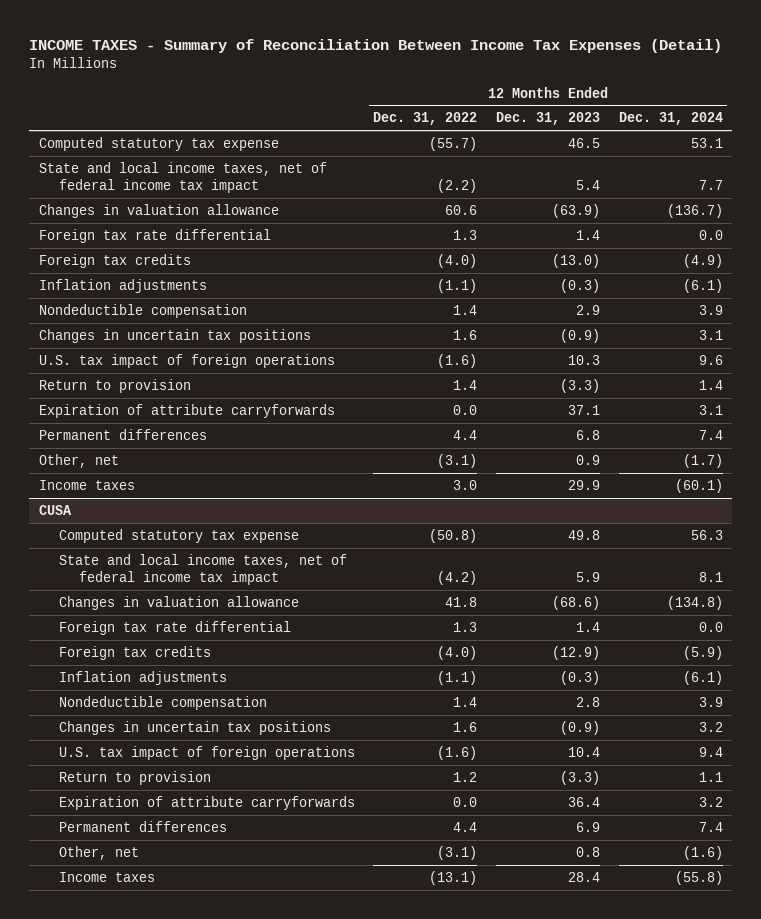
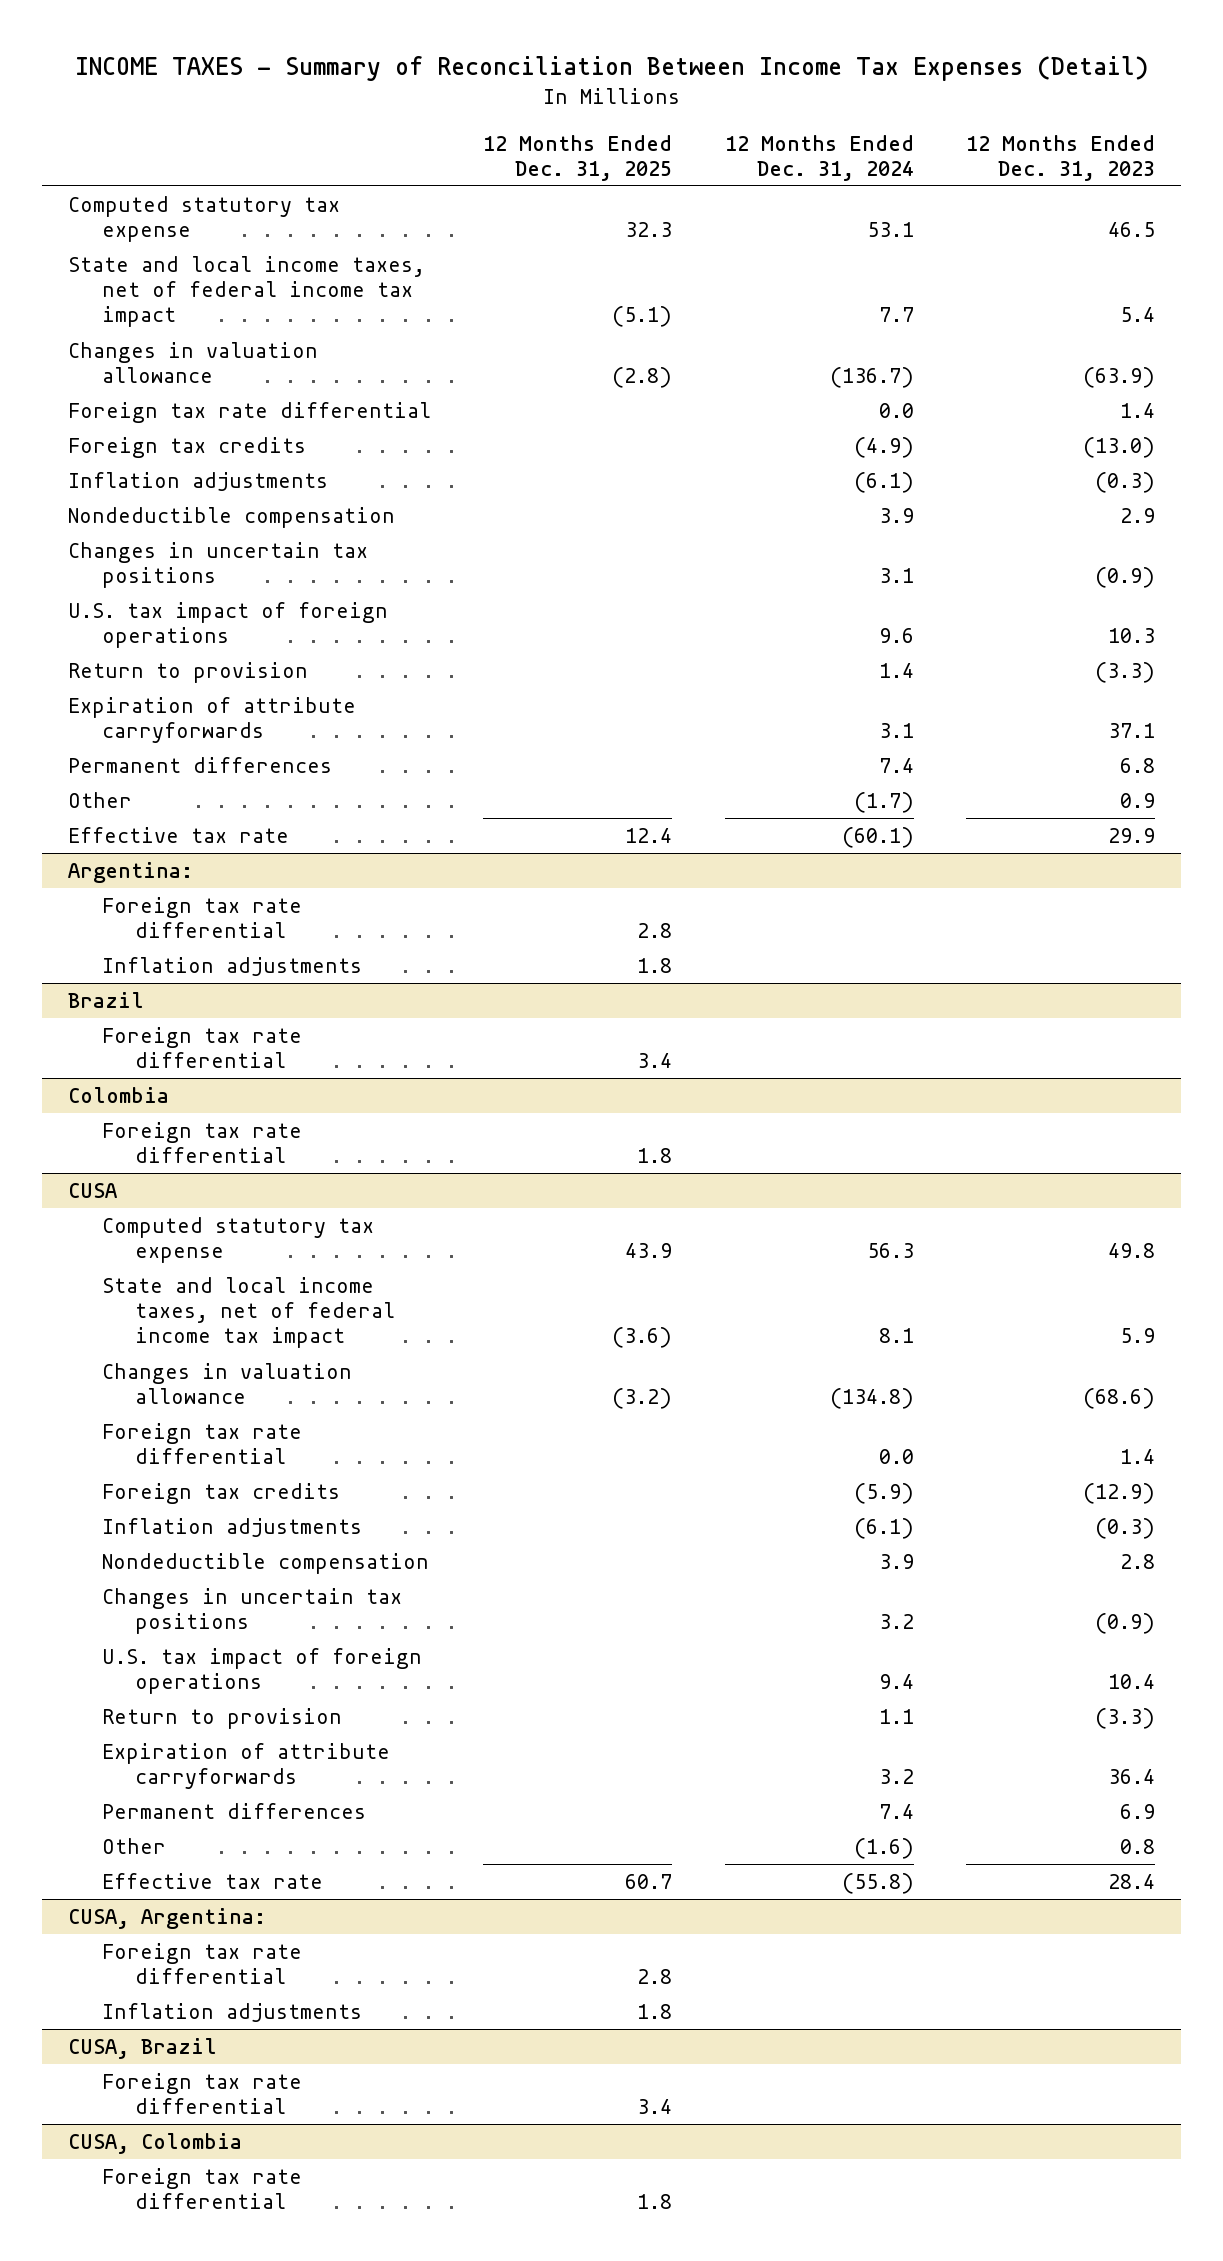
- | 12 Months Ended Dec. 31, 2022 | 12 Months Ended Dec. 31, 2023 | 12 Months Ended Dec. 31, 2024
+ | 12 Months Ended Dec. 31, 2025 | 12 Months Ended Dec. 31, 2024 | 12 Months Ended Dec. 31, 2023
- Other, net | (3.1) | 0.9 | (1.7)
- Income taxes | 3.0 | 29.9 | (60.1)
+ Other | | (1.7) | 0.9
+ Effective tax rate | 12.4 | (60.1) | 29.9
+ Argentina:
+ Foreign tax rate differential | 2.8 | |
+ Inflation adjustments | 1.8 | |
+ Brazil
+ Foreign tax rate differential | 3.4 | |
+ Colombia
+ Foreign tax rate differential | 1.8 | |
@ CUSA
- Other, net | (3.1) | 0.8 | (1.6)
- Income taxes | (13.1) | 28.4 | (55.8)
+ Other | | (1.6) | 0.8
+ Effective tax rate | 60.7 | (55.8) | 28.4
+ CUSA, Argentina:
+ Foreign tax rate differential | 2.8 | |
+ Inflation adjustments | 1.8 | |
+ CUSA, Brazil
+ Foreign tax rate differential | 3.4 | |
+ CUSA, Colombia
+ Foreign tax rate differential | 1.8 | |

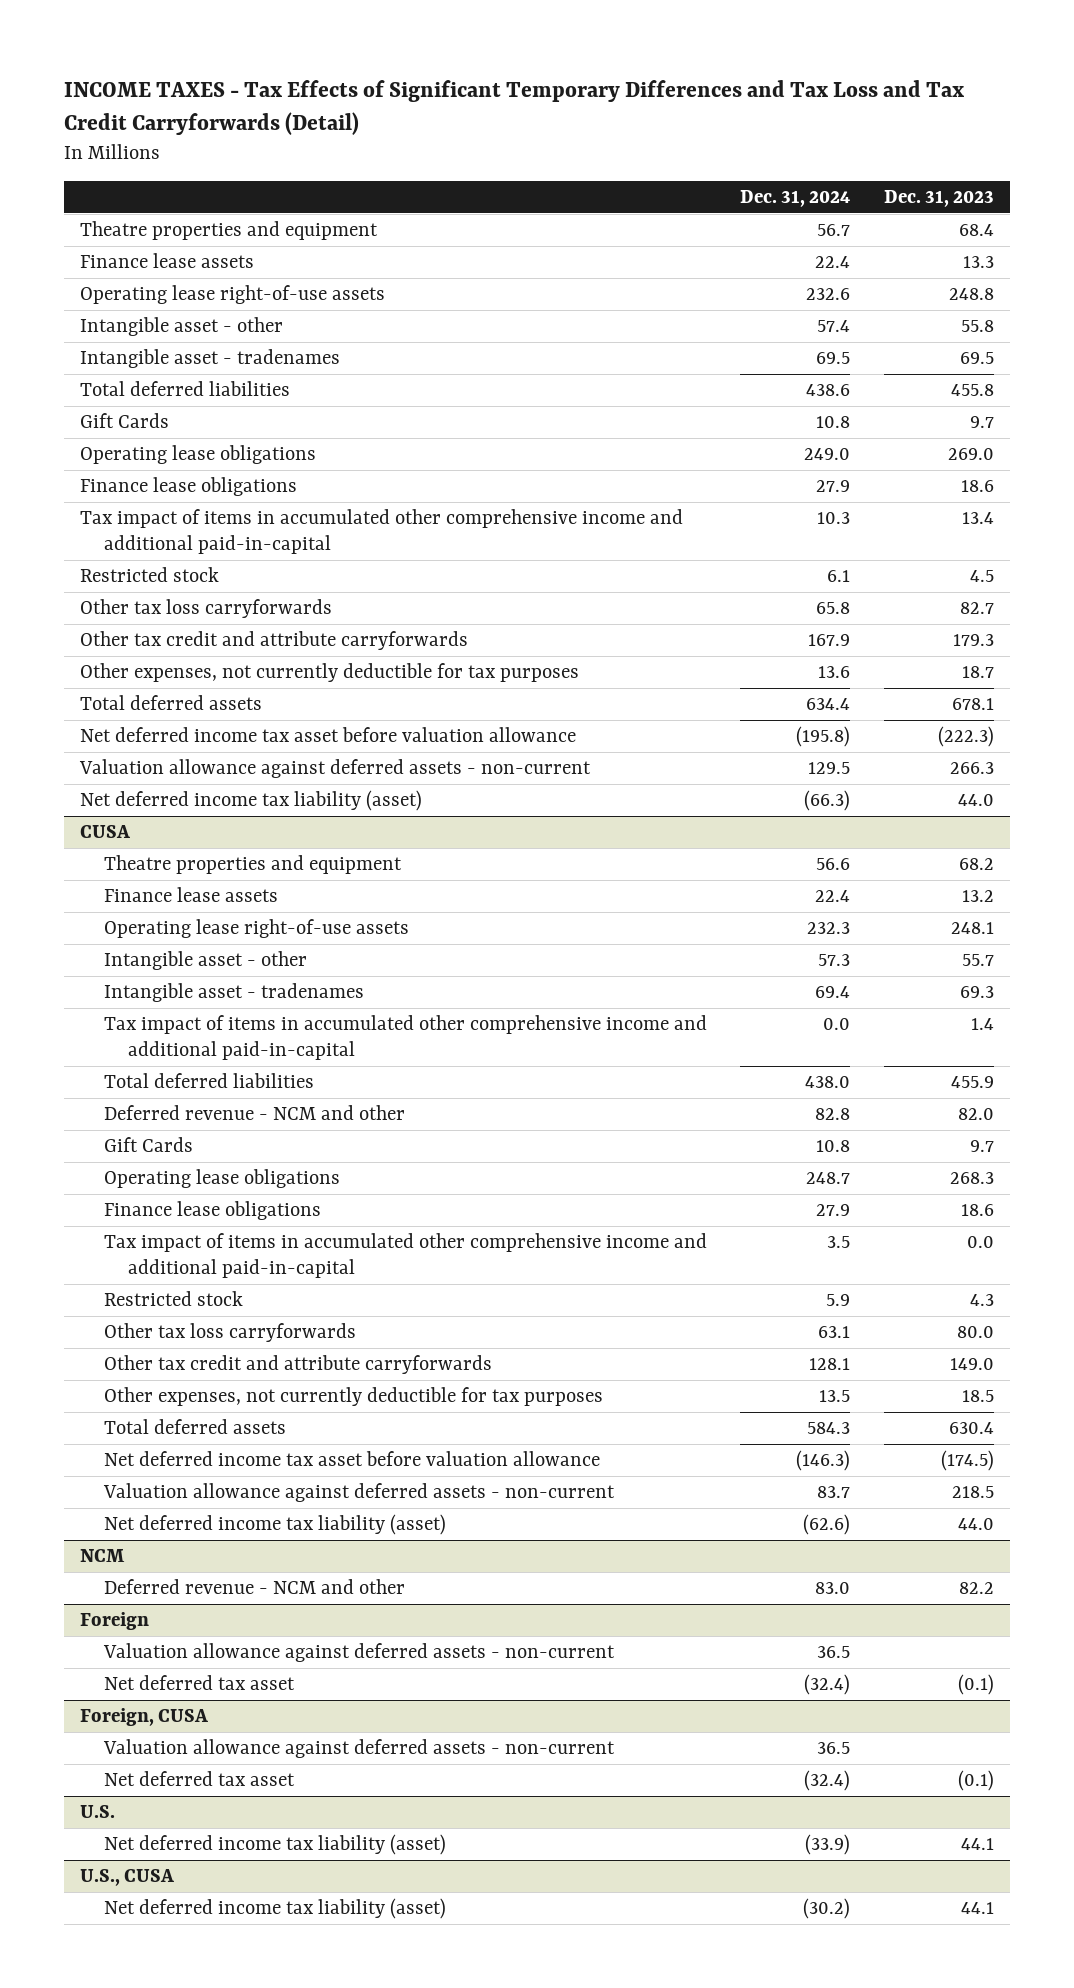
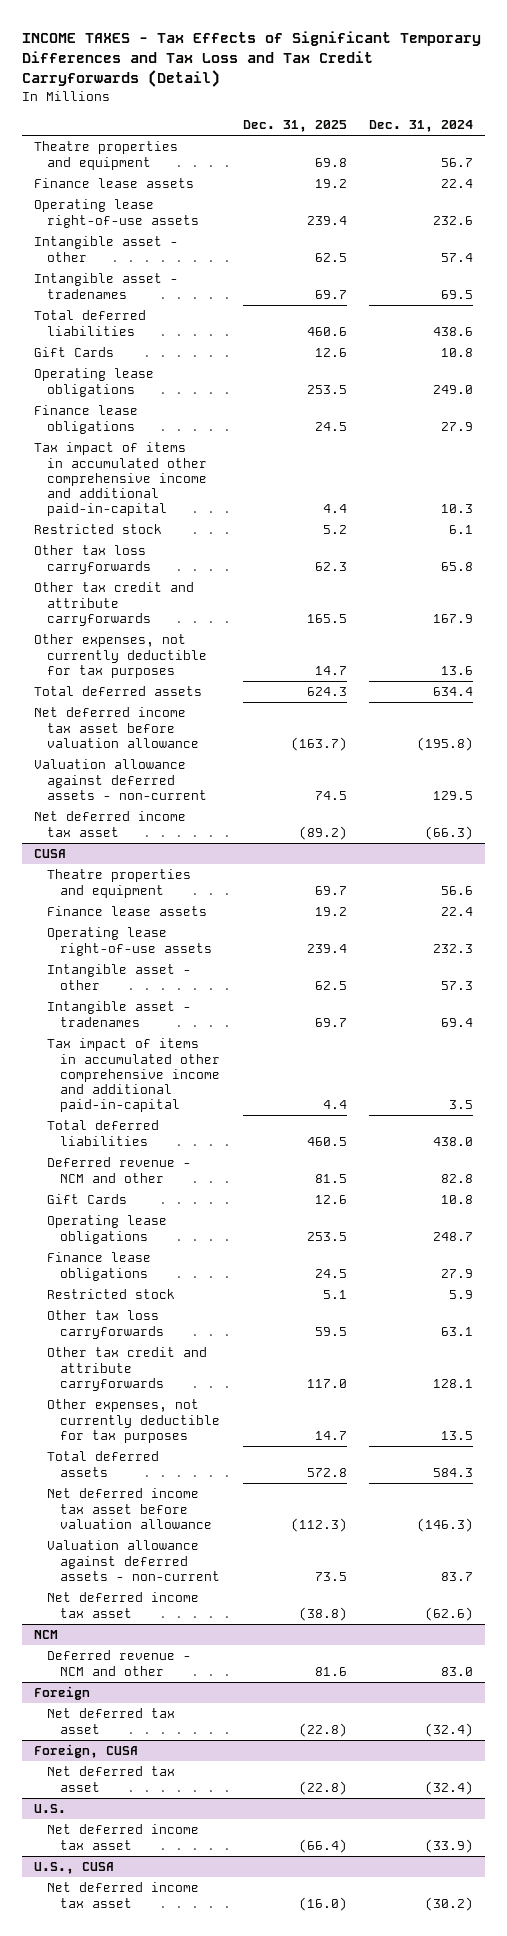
- | Dec. 31, 2024 | Dec. 31, 2023
+ | Dec. 31, 2025 | Dec. 31, 2024
- Net deferred income tax liability (asset) | (66.3) | 44.0
+ Net deferred income tax asset | (89.2) | (66.3)
@ CUSA
- Tax impact of items in accumulated other comprehensive income and additional paid-in-capital | 0.0 | 1.4
moved up: Tax impact of items in accumulated other comprehensive income and additional paid-in-capital | 4.4 | 3.5
- Net deferred income tax liability (asset) | (62.6) | 44.0
+ Net deferred income tax asset | (38.8) | (62.6)
@ Foreign
- Valuation allowance against deferred assets - non-current | 36.5 |
@ Foreign, CUSA
- Valuation allowance against deferred assets - non-current | 36.5 |
@ U.S.
- Net deferred income tax liability (asset) | (33.9) | 44.1
+ Net deferred income tax asset | (66.4) | (33.9)
@ U.S., CUSA
- Net deferred income tax liability (asset) | (30.2) | 44.1
+ Net deferred income tax asset | (16.0) | (30.2)

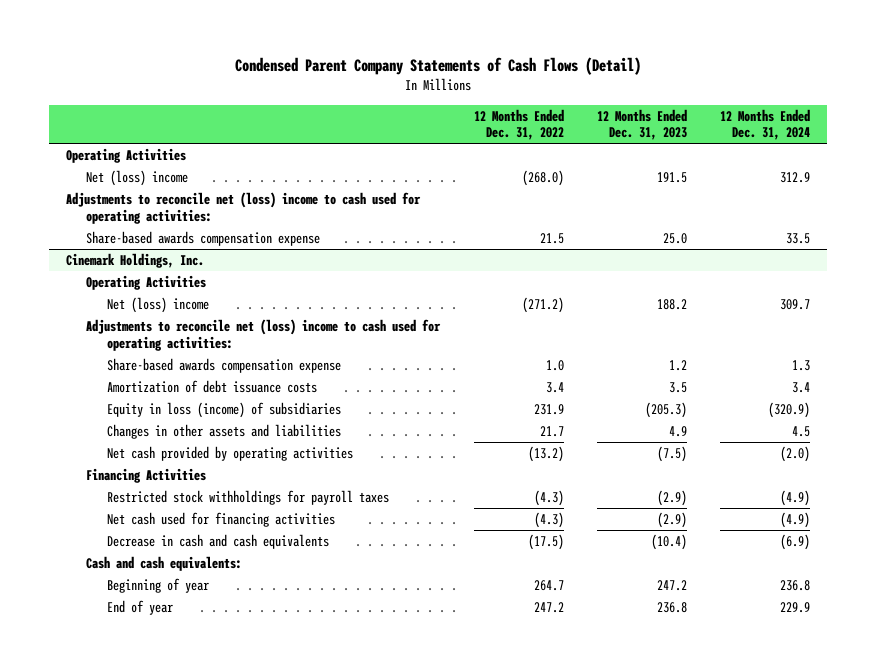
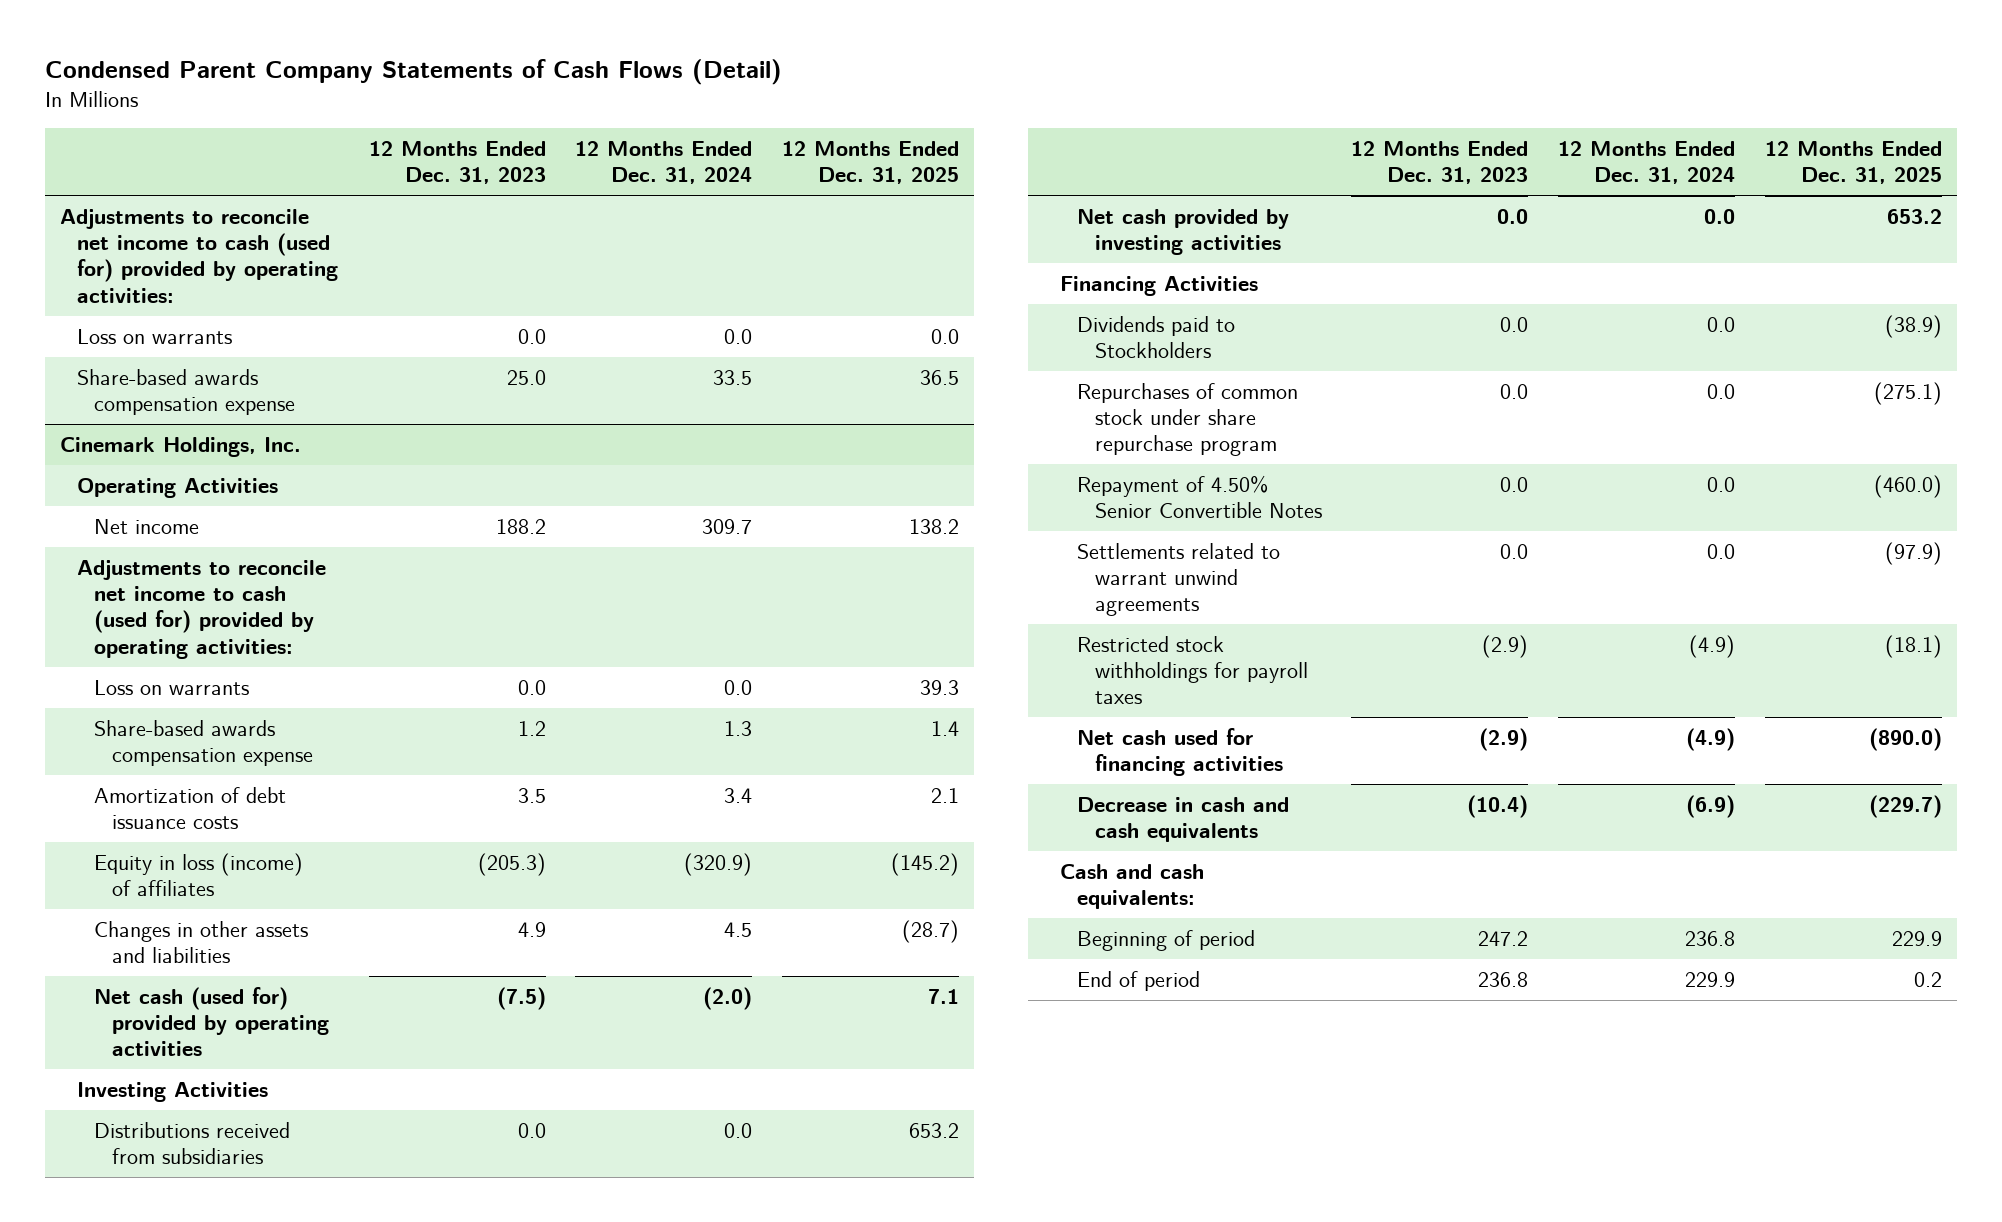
- | 12 Months Ended Dec. 31, 2022 | 12 Months Ended Dec. 31, 2023 | 12 Months Ended Dec. 31, 2024
+ | 12 Months Ended Dec. 31, 2023 | 12 Months Ended Dec. 31, 2024 | 12 Months Ended Dec. 31, 2025
- Operating Activities
- Net (loss) income | (268.0) | 191.5 | 312.9
- Adjustments to reconcile net (loss) income to cash used for operating activities:
+ Adjustments to reconcile net income to cash (used for) provided by operating activities:
+ Loss on warrants | 0.0 | 0.0 | 0.0
@ Cinemark Holdings, Inc.
- Net (loss) income | (271.2) | 188.2 | 309.7
- Adjustments to reconcile net (loss) income to cash used for operating activities:
+ Net income | 188.2 | 309.7 | 138.2
+ Adjustments to reconcile net income to cash (used for) provided by operating activities:
+ Loss on warrants | 0.0 | 0.0 | 39.3
- Equity in loss (income) of subsidiaries | 231.9 | (205.3) | (320.9)
+ Equity in loss (income) of affiliates | (205.3) | (320.9) | (145.2)
- Net cash provided by operating activities | (13.2) | (7.5) | (2.0)
+ Net cash (used for) provided by operating activities | (7.5) | (2.0) | 7.1
+ Investing Activities
+ Distributions received from subsidiaries | 0.0 | 0.0 | 653.2
+ Net cash provided by investing activities | 0.0 | 0.0 | 653.2
+ Dividends paid to Stockholders | 0.0 | 0.0 | (38.9)
+ Repurchases of common stock under share repurchase program | 0.0 | 0.0 | (275.1)
+ Repayment of 4.50% Senior Convertible Notes | 0.0 | 0.0 | (460.0)
+ Settlements related to warrant unwind agreements | 0.0 | 0.0 | (97.9)
- Beginning of year | 264.7 | 247.2 | 236.8
- End of year | 247.2 | 236.8 | 229.9
+ Beginning of period | 247.2 | 236.8 | 229.9
+ End of period | 236.8 | 229.9 | 0.2

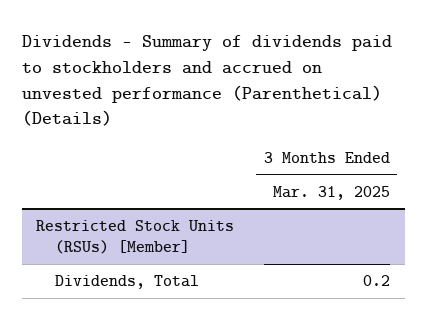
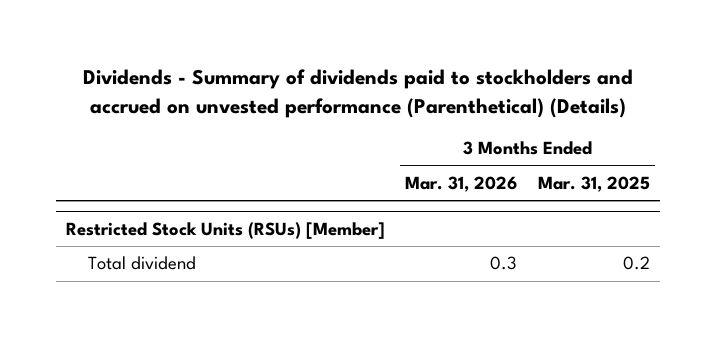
- | 3 Months Ended Mar. 31, 2025
+ | 3 Months Ended Mar. 31, 2026 | 3 Months Ended Mar. 31, 2025
@ Restricted Stock Units (RSUs) [Member]
- Dividends, Total | 0.2
+ Total dividend | 0.3 | 0.2

